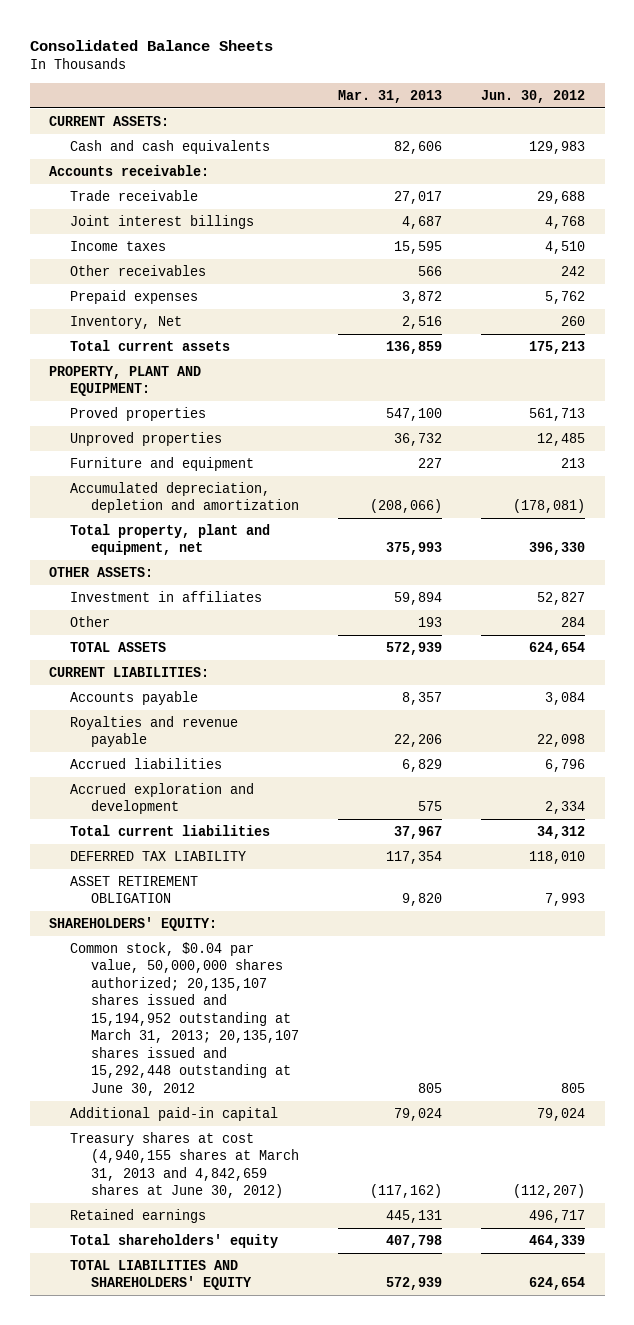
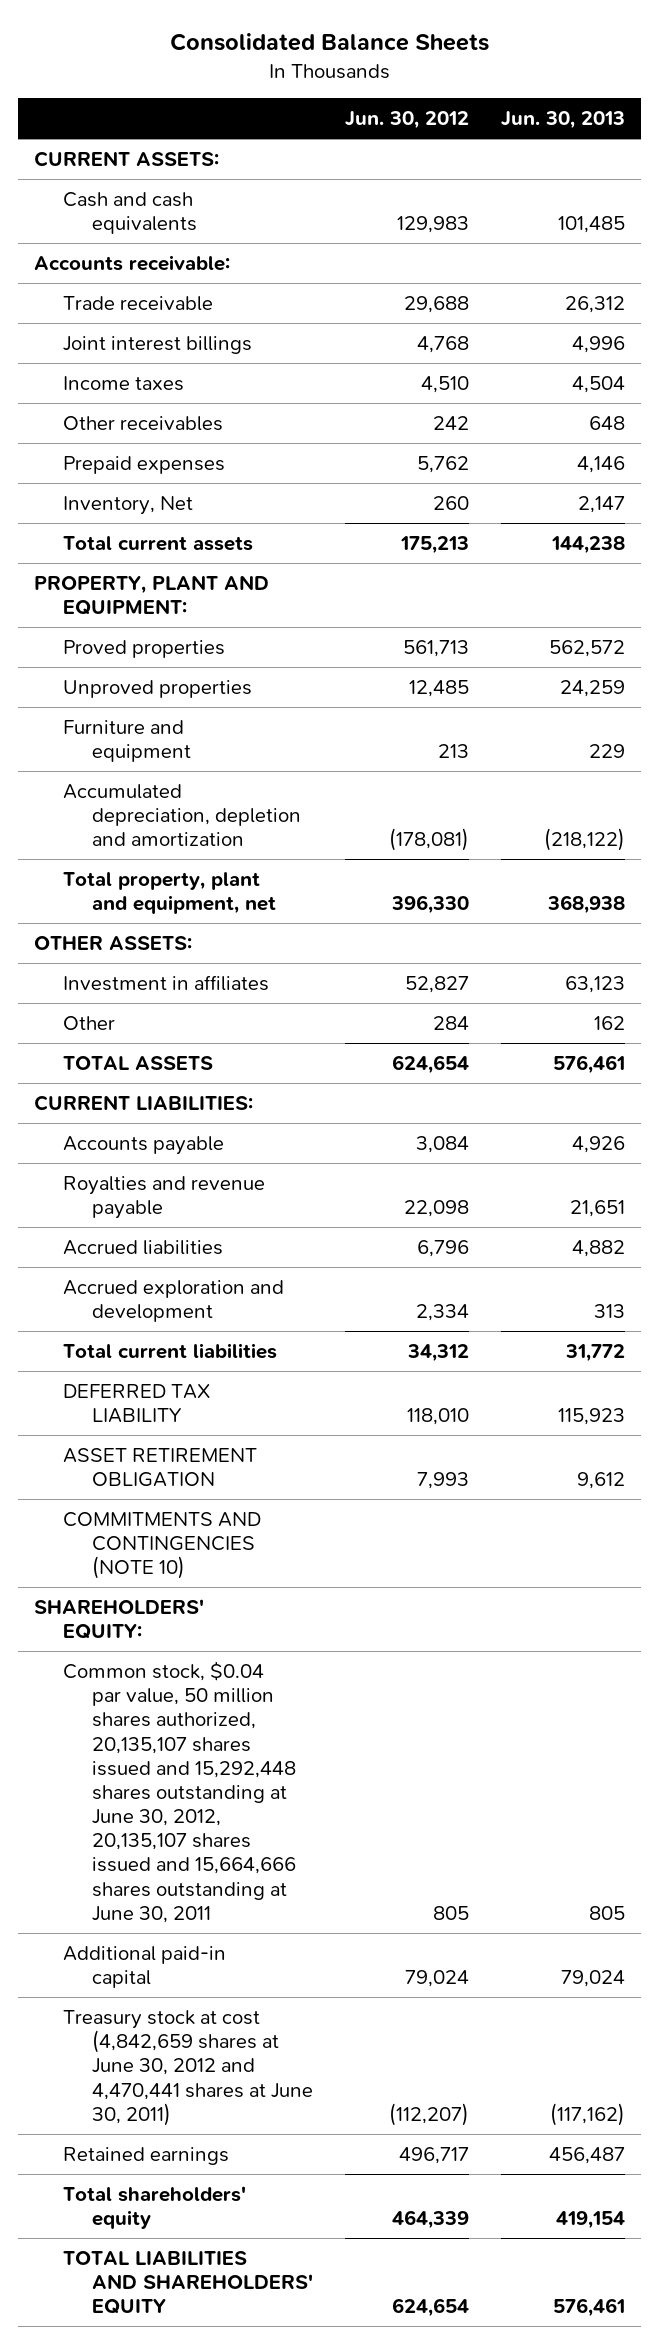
- | Mar. 31, 2013 | Jun. 30, 2012
+ | Jun. 30, 2012 | Jun. 30, 2013
+ COMMITMENTS AND CONTINGENCIES (NOTE 10)
- Common stock, $0.04 par value, 50,000,000 shares authorized; 20,135,107 shares issued and 15,194,952 outstanding at March 31, 2013; 20,135,107 shares issued and 15,292,448 outstanding at June 30, 2012 | 805 | 805
+ Common stock, $0.04 par value, 50 million shares authorized, 20,135,107 shares issued and 15,292,448 shares outstanding at June 30, 2012, 20,135,107 shares issued and 15,664,666 shares outstanding at June 30, 2011 | 805 | 805
- Treasury shares at cost (4,940,155 shares at March 31, 2013 and 4,842,659 shares at June 30, 2012) | (117,162) | (112,207)
+ Treasury stock at cost (4,842,659 shares at June 30, 2012 and 4,470,441 shares at June 30, 2011) | (112,207) | (117,162)

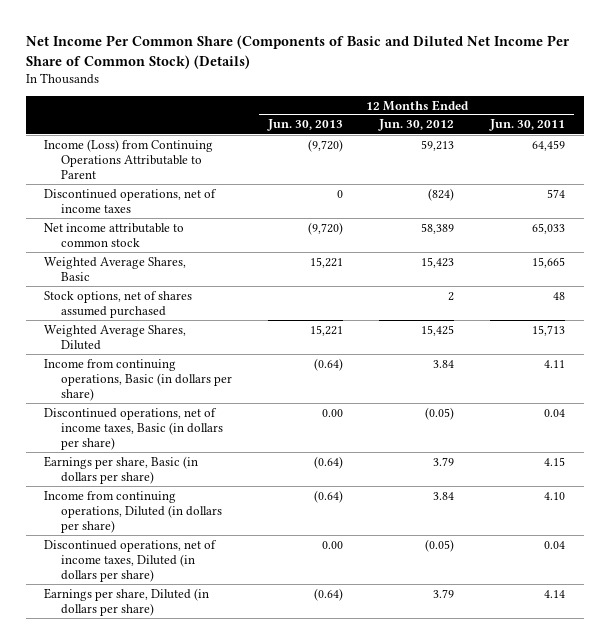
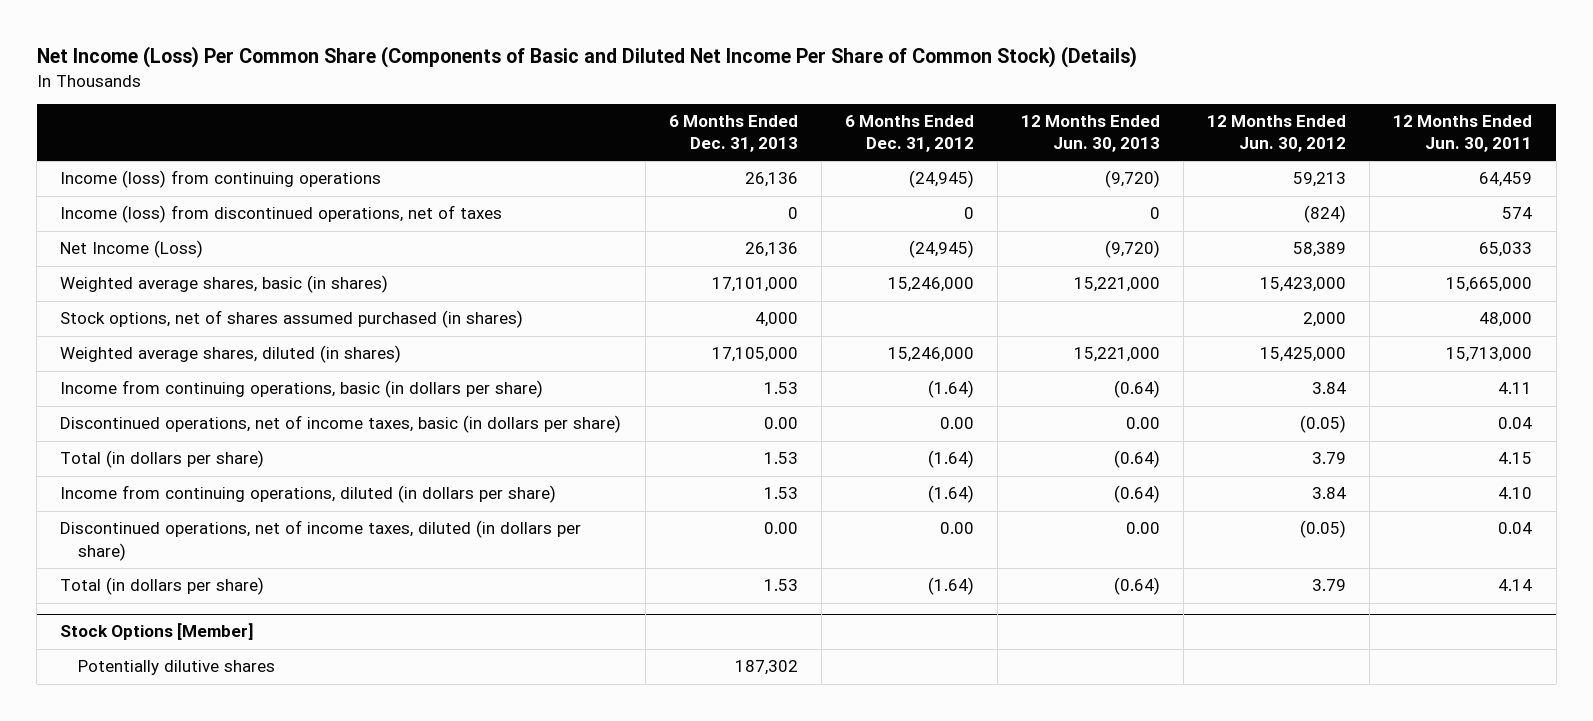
- Net Income Per Common Share (Components of Basic and Diluted Net Income Per Share of Common Stock) (Details)
+ Net Income (Loss) Per Common Share (Components of Basic and Diluted Net Income Per Share of Common Stock) (Details)
- | 12 Months Ended Jun. 30, 2013 | 12 Months Ended Jun. 30, 2012 | 12 Months Ended Jun. 30, 2011
+ | 6 Months Ended Dec. 31, 2013 | 6 Months Ended Dec. 31, 2012 | 12 Months Ended Jun. 30, 2013 | 12 Months Ended Jun. 30, 2012 | 12 Months Ended Jun. 30, 2011
- Income (Loss) from Continuing Operations Attributable to Parent | (9,720) | 59,213 | 64,459
- Discontinued operations, net of income taxes | 0 | (824) | 574
- Net income attributable to common stock | (9,720) | 58,389 | 65,033
- Weighted Average Shares, Basic | 15,221 | 15,423 | 15,665
- Stock options, net of shares assumed purchased | | 2 | 48
- Weighted Average Shares, Diluted | 15,221 | 15,425 | 15,713
- Income from continuing operations, Basic (in dollars per share) | (0.64) | 3.84 | 4.11
- Discontinued operations, net of income taxes, Basic (in dollars per share) | 0.00 | (0.05) | 0.04
- Earnings per share, Basic (in dollars per share) | (0.64) | 3.79 | 4.15
- Income from continuing operations, Diluted (in dollars per share) | (0.64) | 3.84 | 4.10
- Discontinued operations, net of income taxes, Diluted (in dollars per share) | 0.00 | (0.05) | 0.04
- Earnings per share, Diluted (in dollars per share) | (0.64) | 3.79 | 4.14
+ Income (loss) from continuing operations | 26,136 | (24,945) | (9,720) | 59,213 | 64,459
+ Income (loss) from discontinued operations, net of taxes | 0 | 0 | 0 | (824) | 574
+ Net Income (Loss) | 26,136 | (24,945) | (9,720) | 58,389 | 65,033
+ Weighted average shares, basic (in shares) | 17,101,000 | 15,246,000 | 15,221,000 | 15,423,000 | 15,665,000
+ Stock options, net of shares assumed purchased (in shares) | 4,000 | | | 2,000 | 48,000
+ Weighted average shares, diluted (in shares) | 17,105,000 | 15,246,000 | 15,221,000 | 15,425,000 | 15,713,000
+ Income from continuing operations, basic (in dollars per share) | 1.53 | (1.64) | (0.64) | 3.84 | 4.11
+ Discontinued operations, net of income taxes, basic (in dollars per share) | 0.00 | 0.00 | 0.00 | (0.05) | 0.04
+ Total (in dollars per share) | 1.53 | (1.64) | (0.64) | 3.79 | 4.15
+ Income from continuing operations, diluted (in dollars per share) | 1.53 | (1.64) | (0.64) | 3.84 | 4.10
+ Discontinued operations, net of income taxes, diluted (in dollars per share) | 0.00 | 0.00 | 0.00 | (0.05) | 0.04
+ Total (in dollars per share) | 1.53 | (1.64) | (0.64) | 3.79 | 4.14
+ Stock Options [Member]
+ Potentially dilutive shares | 187,302 | | | |

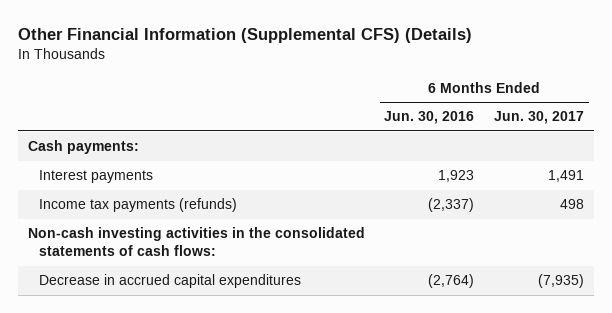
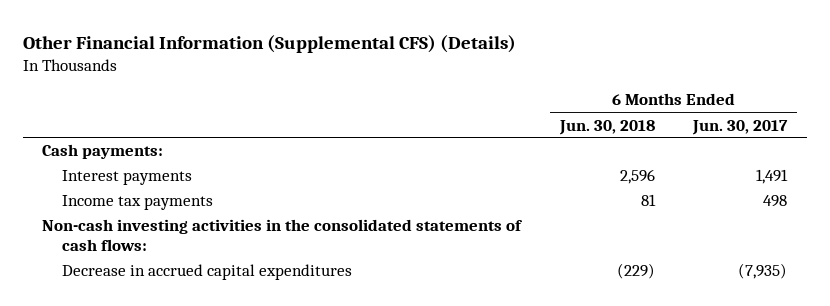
- | 6 Months Ended Jun. 30, 2016 | 6 Months Ended Jun. 30, 2017
+ | 6 Months Ended Jun. 30, 2018 | 6 Months Ended Jun. 30, 2017
- Income tax payments (refunds) | (2,337) | 498
+ Income tax payments | 81 | 498

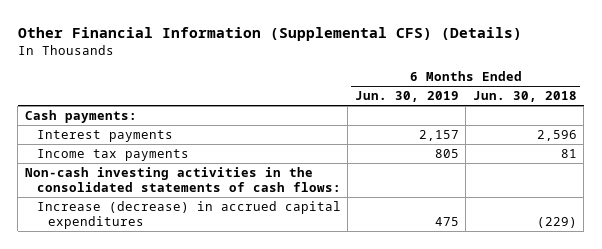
- | 6 Months Ended Jun. 30, 2018 | 6 Months Ended Jun. 30, 2017
+ | 6 Months Ended Jun. 30, 2019 | 6 Months Ended Jun. 30, 2018
- Decrease in accrued capital expenditures | (229) | (7,935)
+ Increase (decrease) in accrued capital expenditures | 475 | (229)

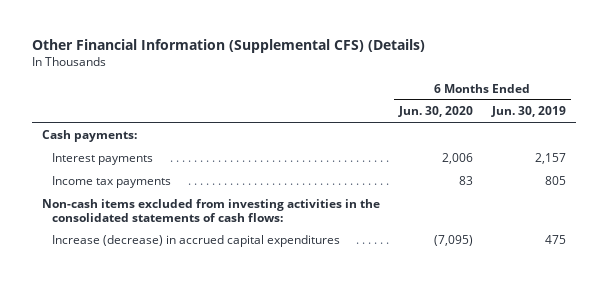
- | 6 Months Ended Jun. 30, 2019 | 6 Months Ended Jun. 30, 2018
+ | 6 Months Ended Jun. 30, 2020 | 6 Months Ended Jun. 30, 2019
- Non-cash investing activities in the consolidated statements of cash flows:
+ Non-cash items excluded from investing activities in the consolidated statements of cash flows:

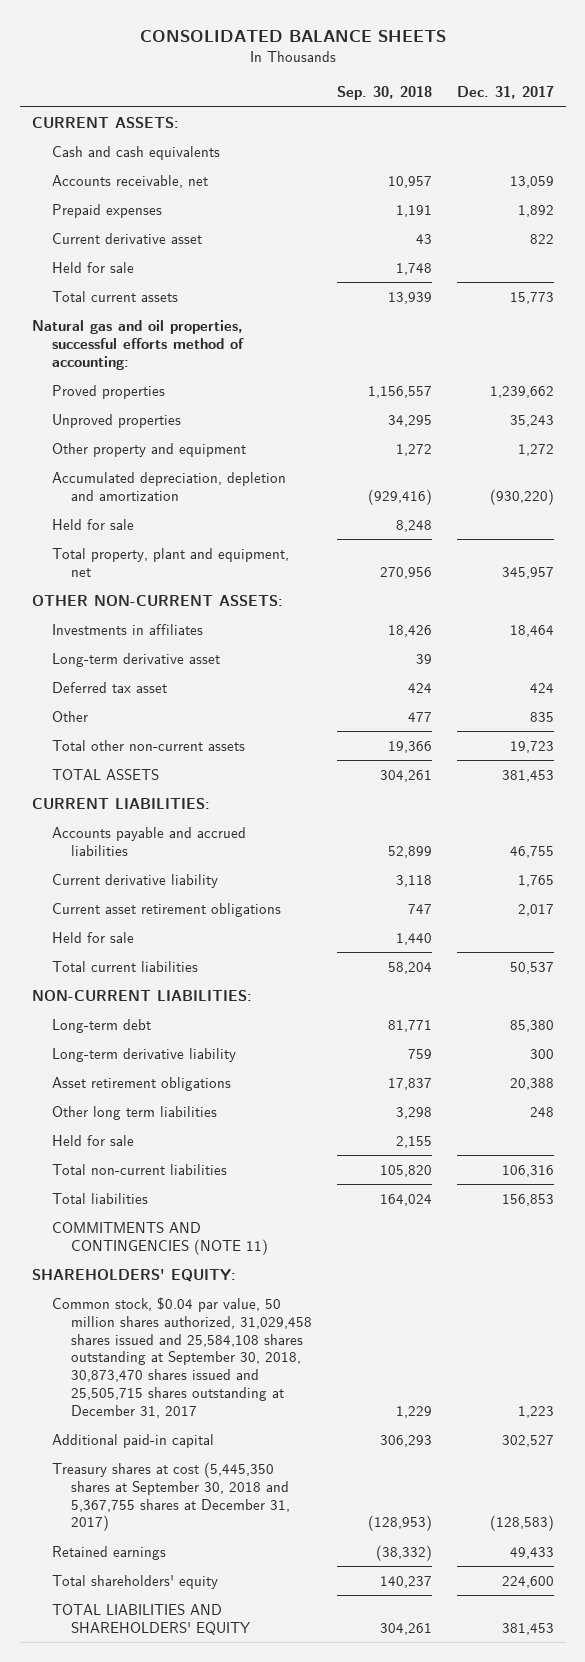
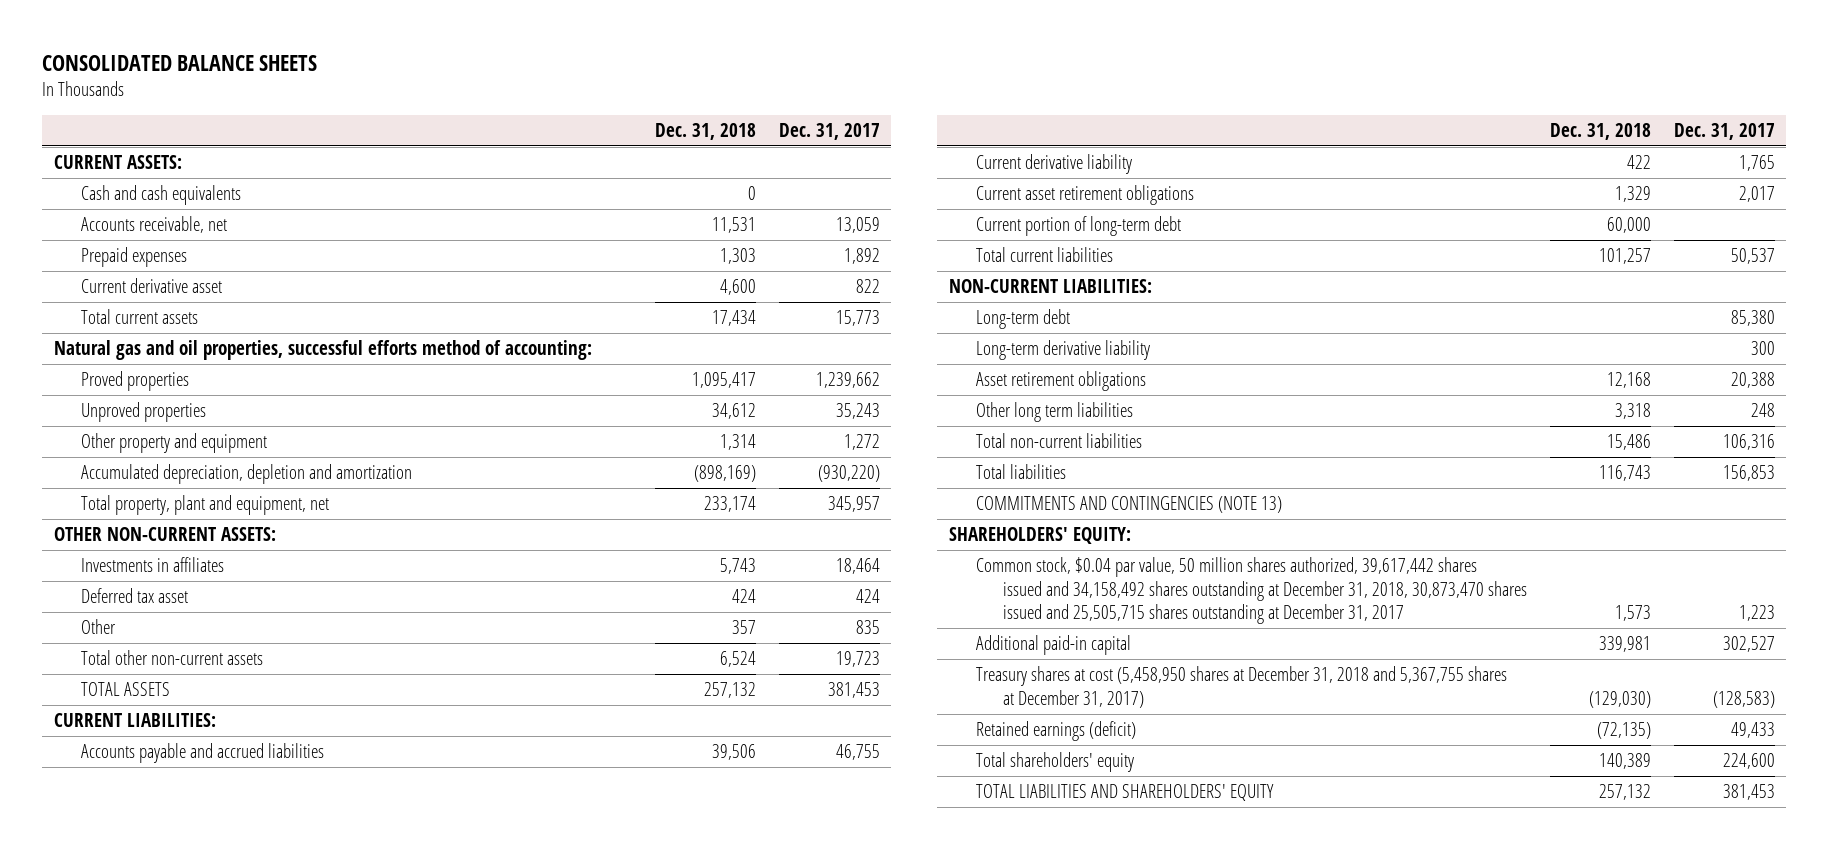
- | Sep. 30, 2018 | Dec. 31, 2017
+ | Dec. 31, 2018 | Dec. 31, 2017
- Held for sale | 1,748 |
- Held for sale | 8,248 |
- Long-term derivative asset | 39 |
- Held for sale | 1,440 |
+ Current portion of long-term debt | 60,000 |
- Held for sale | 2,155 |
- COMMITMENTS AND CONTINGENCIES (NOTE 11)
+ COMMITMENTS AND CONTINGENCIES (NOTE 13)
- Common stock, $0.04 par value, 50 million shares authorized, 31,029,458 shares issued and 25,584,108 shares outstanding at September 30, 2018, 30,873,470 shares issued and 25,505,715 shares outstanding at December 31, 2017 | 1,229 | 1,223
+ Common stock, $0.04 par value, 50 million shares authorized, 39,617,442 shares issued and 34,158,492 shares outstanding at December 31, 2018, 30,873,470 shares issued and 25,505,715 shares outstanding at December 31, 2017 | 1,573 | 1,223
- Treasury shares at cost (5,445,350 shares at September 30, 2018 and 5,367,755 shares at December 31, 2017) | (128,953) | (128,583)
- Retained earnings | (38,332) | 49,433
+ Treasury shares at cost (5,458,950 shares at December 31, 2018 and 5,367,755 shares at December 31, 2017) | (129,030) | (128,583)
+ Retained earnings (deficit) | (72,135) | 49,433

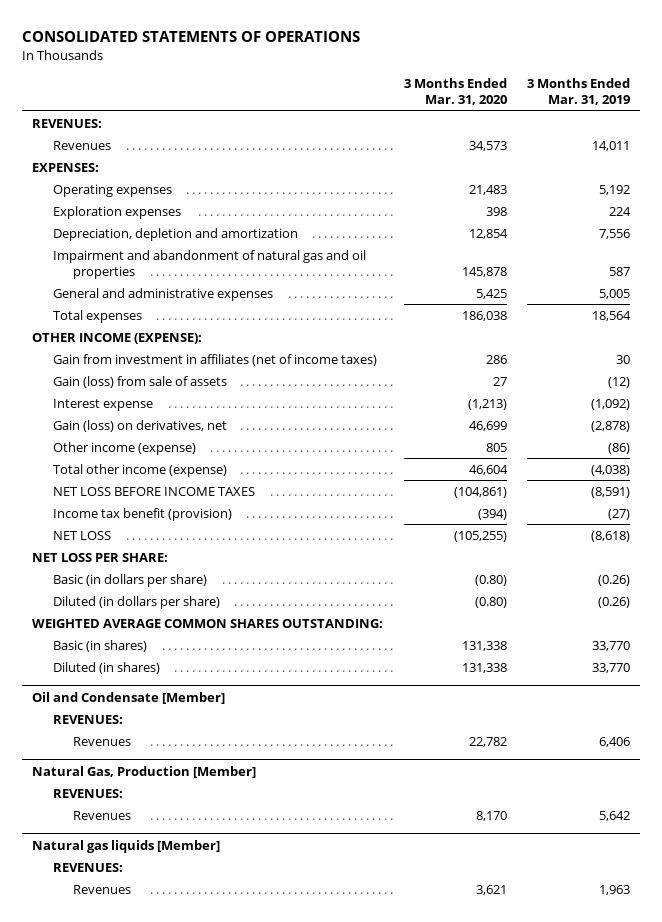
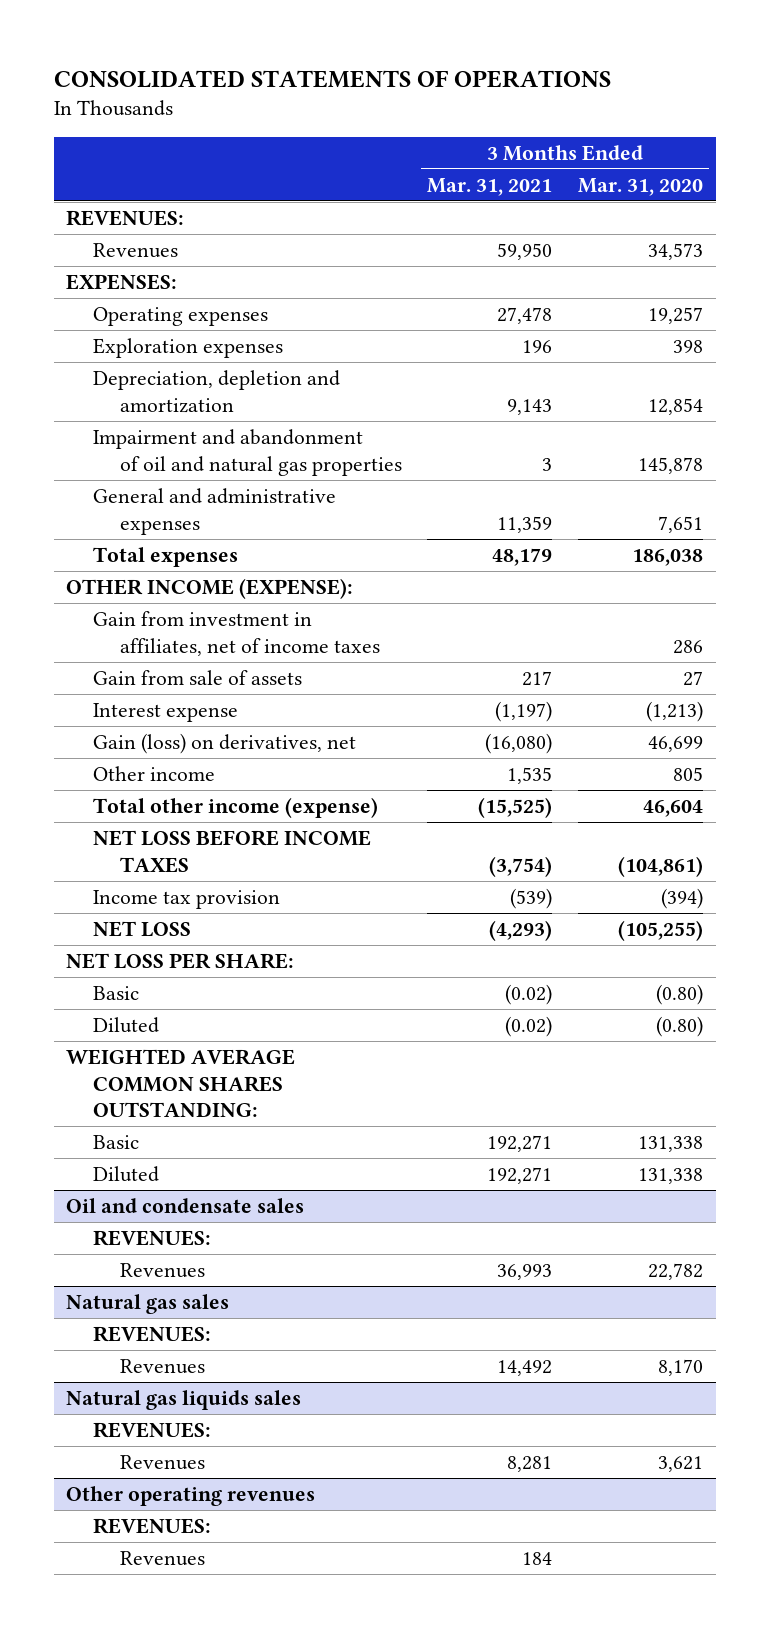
- | 3 Months Ended Mar. 31, 2020 | 3 Months Ended Mar. 31, 2019
+ | 3 Months Ended Mar. 31, 2021 | 3 Months Ended Mar. 31, 2020
- Operating expenses | 21,483 | 5,192
+ Operating expenses | 27,478 | 19,257
- Impairment and abandonment of natural gas and oil properties | 145,878 | 587
- General and administrative expenses | 5,425 | 5,005
+ Impairment and abandonment of oil and natural gas properties | 3 | 145,878
+ General and administrative expenses | 11,359 | 7,651
- Gain from investment in affiliates (net of income taxes) | 286 | 30
- Gain (loss) from sale of assets | 27 | (12)
+ Gain from investment in affiliates, net of income taxes | | 286
+ Gain from sale of assets | 217 | 27
- Other income (expense) | 805 | (86)
+ Other income | 1,535 | 805
- Income tax benefit (provision) | (394) | (27)
+ Income tax provision | (539) | (394)
- Basic (in dollars per share) | (0.80) | (0.26)
- Diluted (in dollars per share) | (0.80) | (0.26)
+ Basic | (0.02) | (0.80)
+ Diluted | (0.02) | (0.80)
- Basic (in shares) | 131,338 | 33,770
- Diluted (in shares) | 131,338 | 33,770
- Oil and Condensate [Member]
+ Basic | 192,271 | 131,338
+ Diluted | 192,271 | 131,338
+ Oil and condensate sales
- Natural Gas, Production [Member]
+ Natural gas sales
- Natural gas liquids [Member]
+ Natural gas liquids sales
+ Other operating revenues
+ REVENUES:
+ Revenues | 184 |

